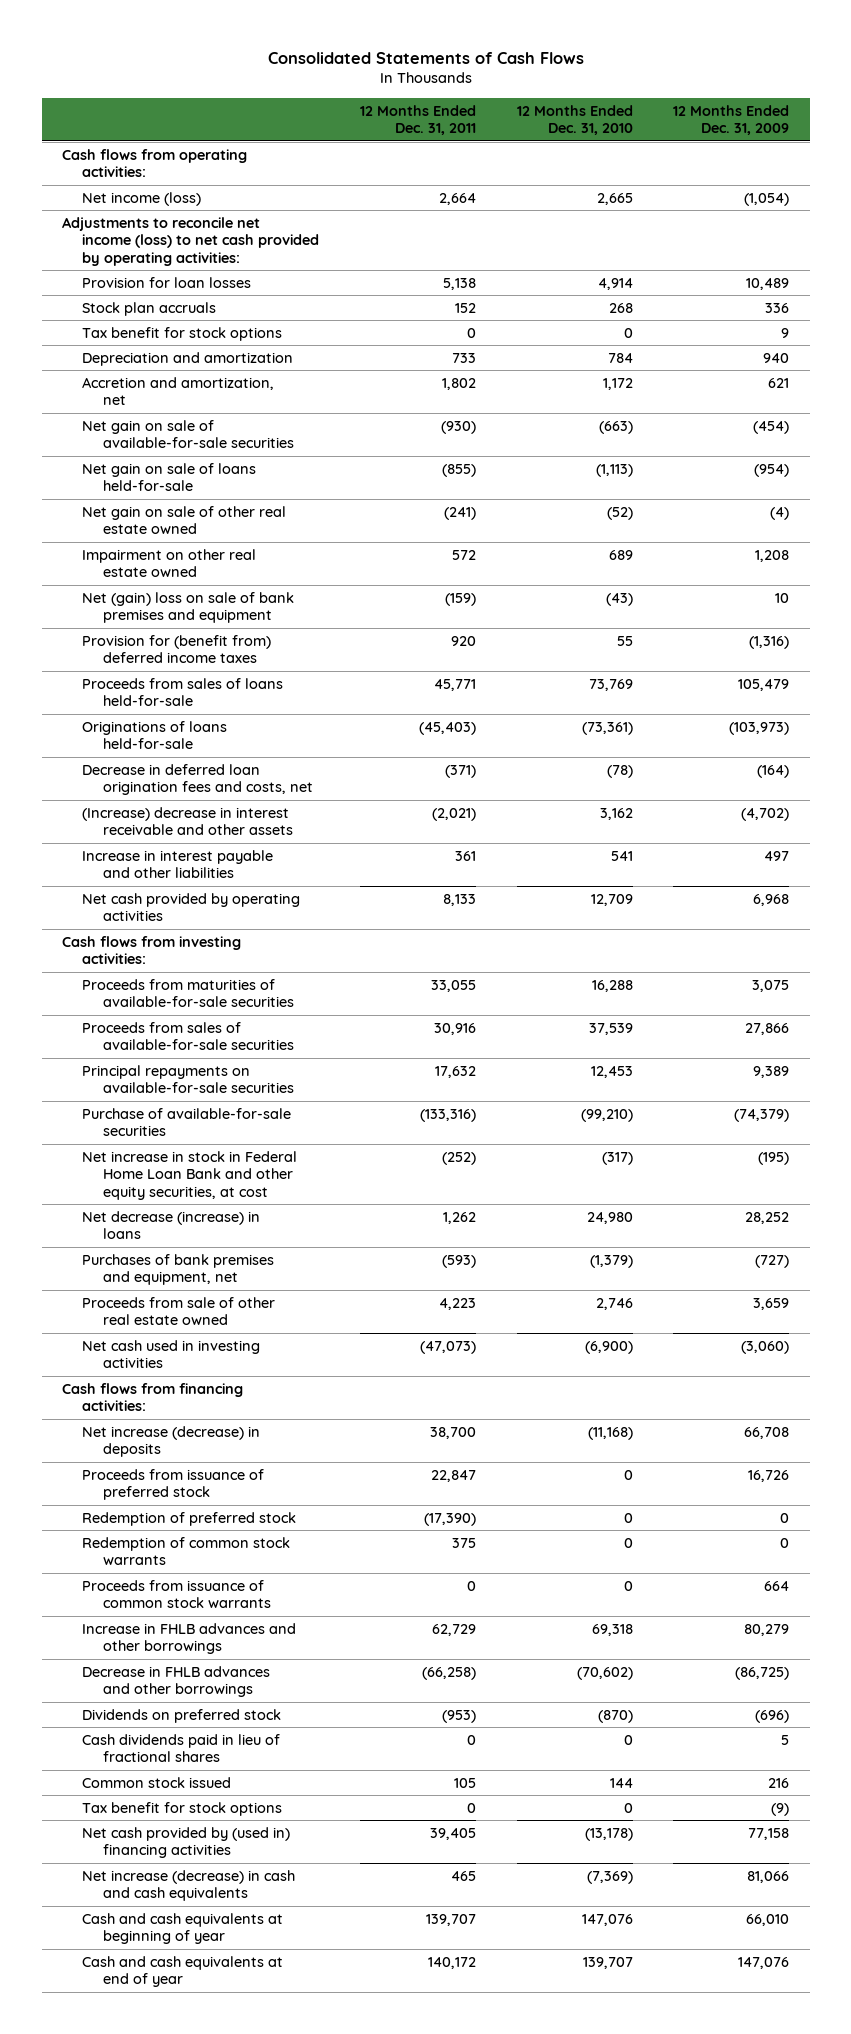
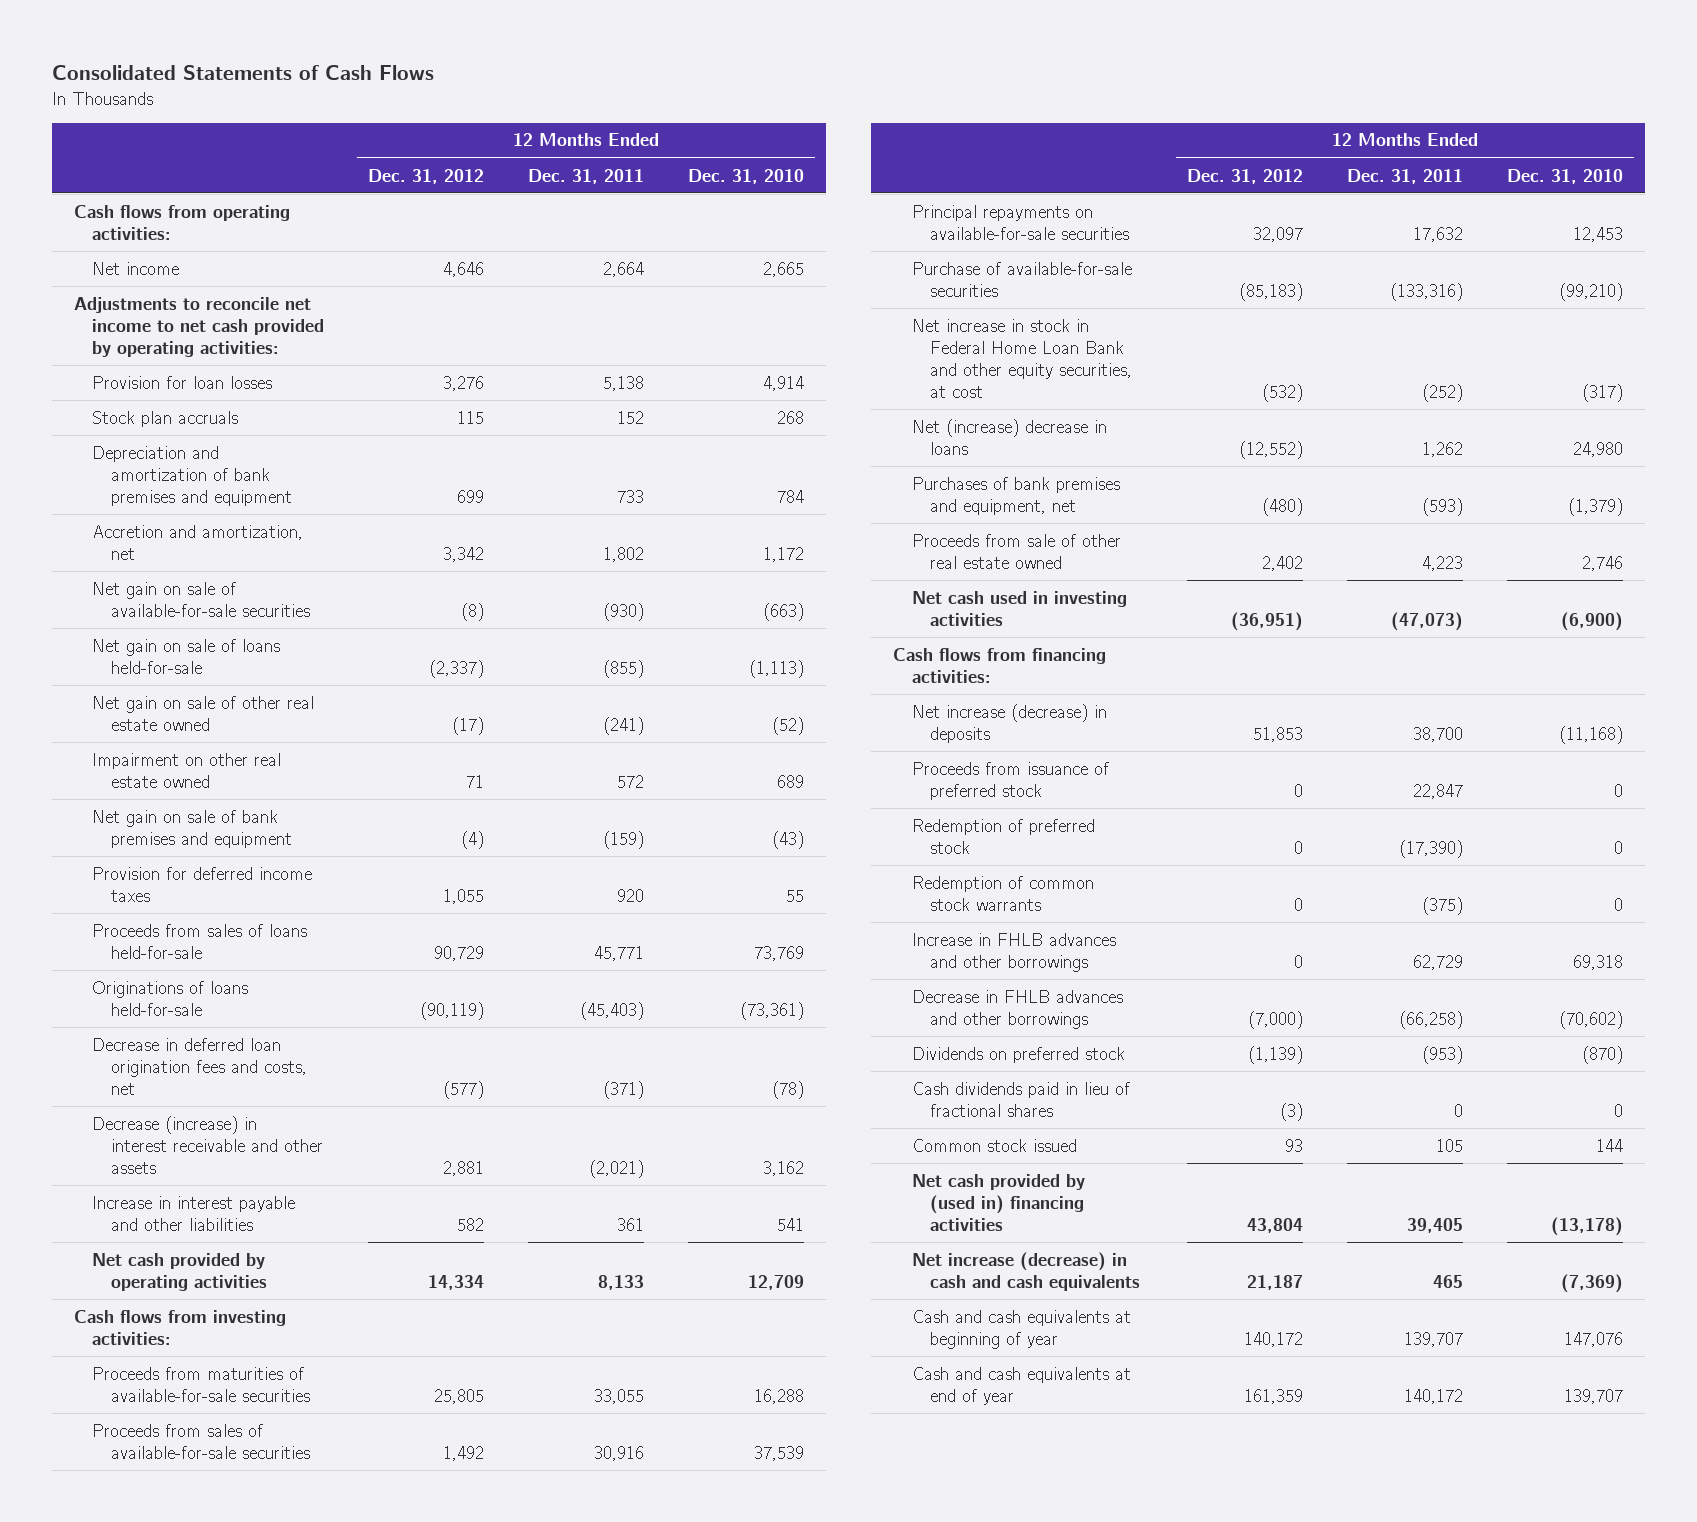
- | 12 Months Ended Dec. 31, 2011 | 12 Months Ended Dec. 31, 2010 | 12 Months Ended Dec. 31, 2009
+ | 12 Months Ended Dec. 31, 2012 | 12 Months Ended Dec. 31, 2011 | 12 Months Ended Dec. 31, 2010
- Net income (loss) | 2,664 | 2,665 | (1,054)
- Adjustments to reconcile net income (loss) to net cash provided by operating activities:
+ Net income | 4,646 | 2,664 | 2,665
+ Adjustments to reconcile net income to net cash provided by operating activities:
- Tax benefit for stock options | 0 | 0 | 9
- Depreciation and amortization | 733 | 784 | 940
+ Depreciation and amortization of bank premises and equipment | 699 | 733 | 784
- Net (gain) loss on sale of bank premises and equipment | (159) | (43) | 10
- Provision for (benefit from) deferred income taxes | 920 | 55 | (1,316)
+ Net gain on sale of bank premises and equipment | (4) | (159) | (43)
+ Provision for deferred income taxes | 1,055 | 920 | 55
- (Increase) decrease in interest receivable and other assets | (2,021) | 3,162 | (4,702)
+ Decrease (increase) in interest receivable and other assets | 2,881 | (2,021) | 3,162
- Net decrease (increase) in loans | 1,262 | 24,980 | 28,252
+ Net (increase) decrease in loans | (12,552) | 1,262 | 24,980
- Redemption of common stock warrants | 375 | 0 | 0
- Proceeds from issuance of common stock warrants | 0 | 0 | 664
+ Redemption of common stock warrants | 0 | (375) | 0
- Tax benefit for stock options | 0 | 0 | (9)

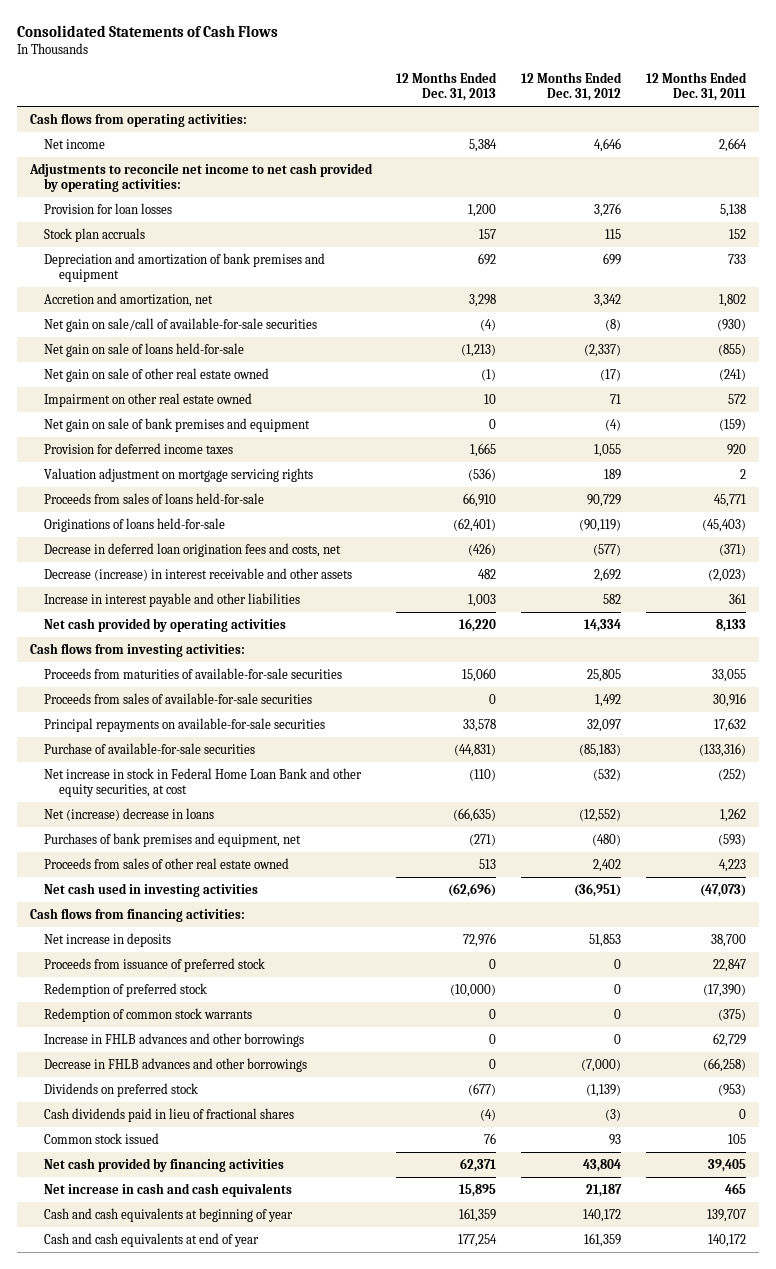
- | 12 Months Ended Dec. 31, 2012 | 12 Months Ended Dec. 31, 2011 | 12 Months Ended Dec. 31, 2010
+ | 12 Months Ended Dec. 31, 2013 | 12 Months Ended Dec. 31, 2012 | 12 Months Ended Dec. 31, 2011
- Net gain on sale of available-for-sale securities | (8) | (930) | (663)
+ Net gain on sale/call of available-for-sale securities | (4) | (8) | (930)
+ Valuation adjustment on mortgage servicing rights | (536) | 189 | 2
- Decrease (increase) in interest receivable and other assets | 2,881 | (2,021) | 3,162
+ Decrease (increase) in interest receivable and other assets | 482 | 2,692 | (2,023)
- Proceeds from sale of other real estate owned | 2,402 | 4,223 | 2,746
+ Proceeds from sales of other real estate owned | 513 | 2,402 | 4,223
- Net increase (decrease) in deposits | 51,853 | 38,700 | (11,168)
+ Net increase in deposits | 72,976 | 51,853 | 38,700
- Net cash provided by (used in) financing activities | 43,804 | 39,405 | (13,178)
- Net increase (decrease) in cash and cash equivalents | 21,187 | 465 | (7,369)
+ Net cash provided by financing activities | 62,371 | 43,804 | 39,405
+ Net increase in cash and cash equivalents | 15,895 | 21,187 | 465

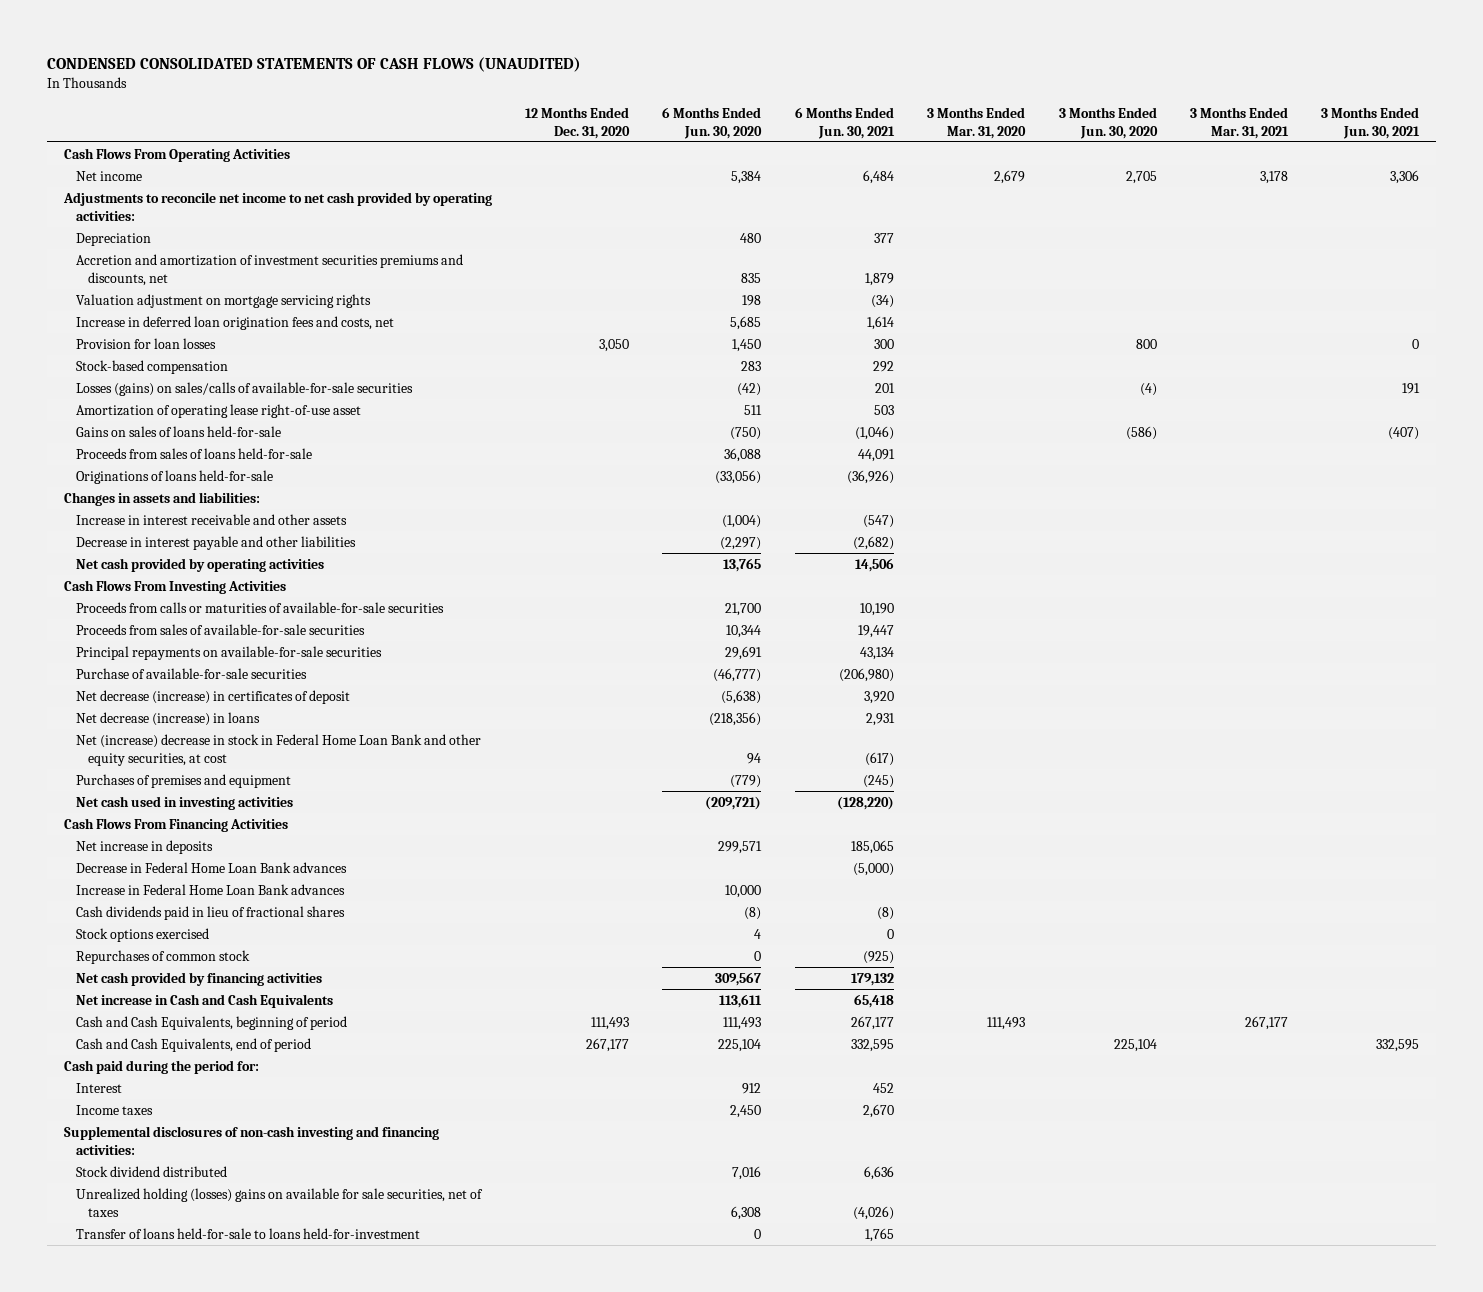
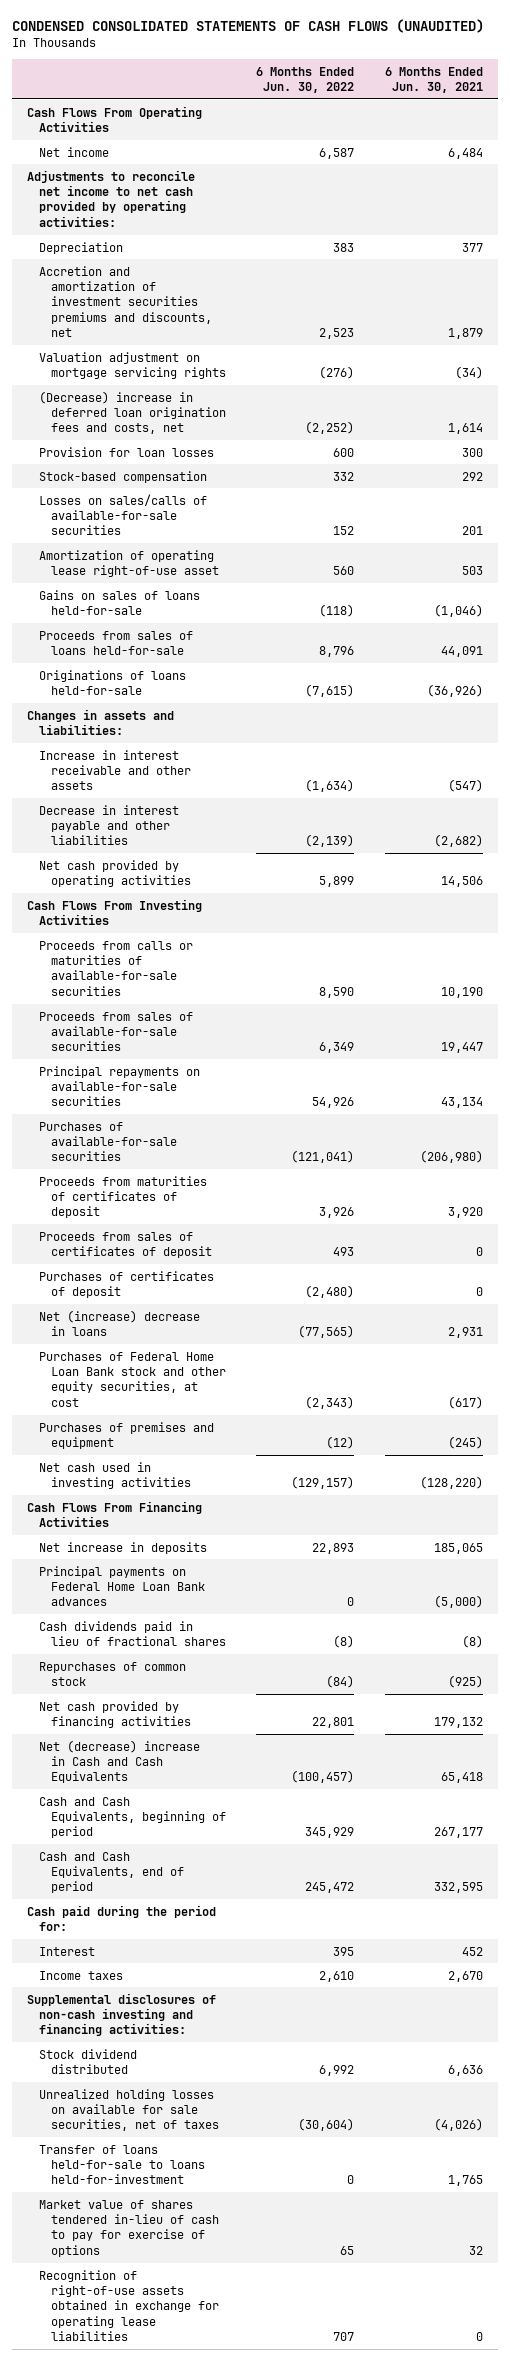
- | 12 Months Ended Dec. 31, 2020 | 6 Months Ended Jun. 30, 2020 | 6 Months Ended Jun. 30, 2021 | 3 Months Ended Mar. 31, 2020 | 3 Months Ended Jun. 30, 2020 | 3 Months Ended Mar. 31, 2021 | 3 Months Ended Jun. 30, 2021
+ | 6 Months Ended Jun. 30, 2022 | 6 Months Ended Jun. 30, 2021
- Increase in deferred loan origination fees and costs, net | | 5,685 | 1,614 | | | |
+ (Decrease) increase in deferred loan origination fees and costs, net | (2,252) | 1,614
- Losses (gains) on sales/calls of available-for-sale securities | | (42) | 201 | | (4) | | 191
+ Losses on sales/calls of available-for-sale securities | 152 | 201
- Purchase of available-for-sale securities | | (46,777) | (206,980) | | | |
- Net decrease (increase) in certificates of deposit | | (5,638) | 3,920 | | | |
- Net decrease (increase) in loans | | (218,356) | 2,931 | | | |
- Net (increase) decrease in stock in Federal Home Loan Bank and other equity securities, at cost | | 94 | (617) | | | |
+ Purchases of available-for-sale securities | (121,041) | (206,980)
+ Proceeds from maturities of certificates of deposit | 3,926 | 3,920
+ Proceeds from sales of certificates of deposit | 493 | 0
+ Purchases of certificates of deposit | (2,480) | 0
+ Net (increase) decrease in loans | (77,565) | 2,931
+ Purchases of Federal Home Loan Bank stock and other equity securities, at cost | (2,343) | (617)
- Decrease in Federal Home Loan Bank advances | | | (5,000) | | | |
- Increase in Federal Home Loan Bank advances | | 10,000 | | | | |
+ Principal payments on Federal Home Loan Bank advances | 0 | (5,000)
- Stock options exercised | | 4 | 0 | | | |
- Net increase in Cash and Cash Equivalents | | 113,611 | 65,418 | | | |
+ Net (decrease) increase in Cash and Cash Equivalents | (100,457) | 65,418
- Unrealized holding (losses) gains on available for sale securities, net of taxes | | 6,308 | (4,026) | | | |
+ Unrealized holding losses on available for sale securities, net of taxes | (30,604) | (4,026)
+ Market value of shares tendered in-lieu of cash to pay for exercise of options | 65 | 32
+ Recognition of right-of-use assets obtained in exchange for operating lease liabilities | 707 | 0

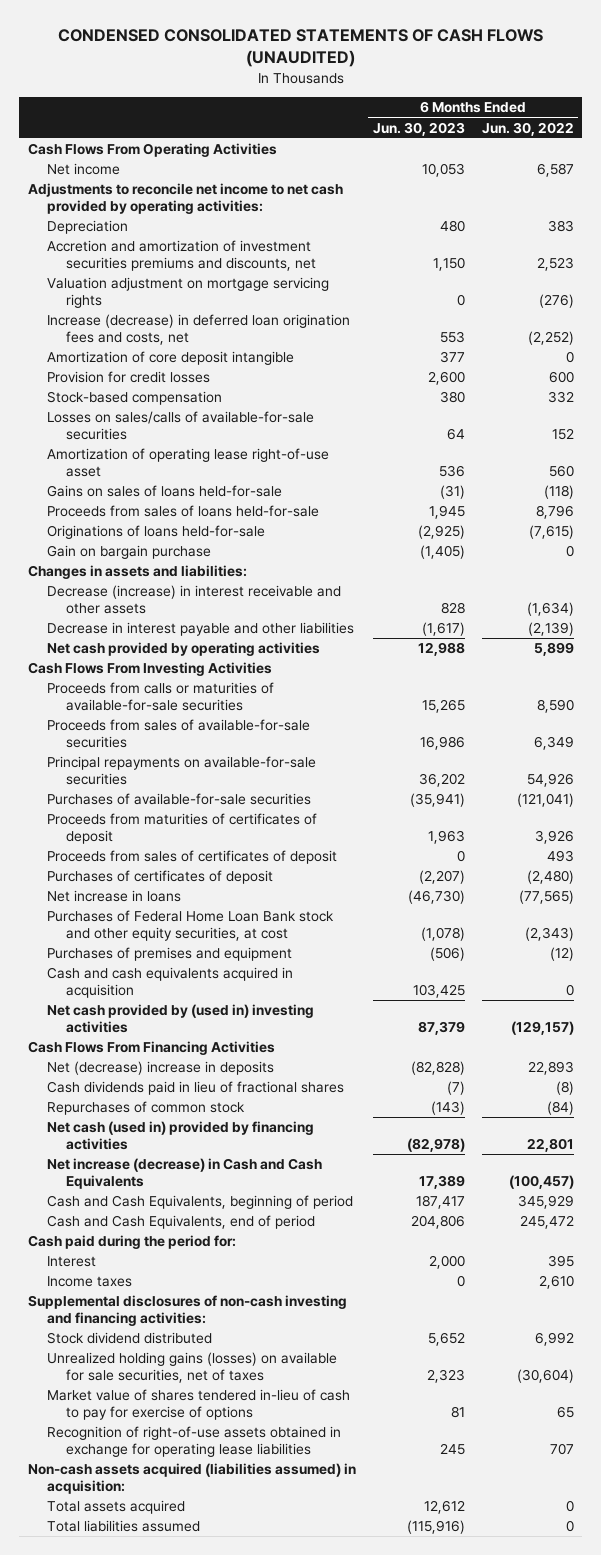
- | 6 Months Ended Jun. 30, 2022 | 6 Months Ended Jun. 30, 2021
+ | 6 Months Ended Jun. 30, 2023 | 6 Months Ended Jun. 30, 2022
- (Decrease) increase in deferred loan origination fees and costs, net | (2,252) | 1,614
- Provision for loan losses | 600 | 300
+ Increase (decrease) in deferred loan origination fees and costs, net | 553 | (2,252)
+ Amortization of core deposit intangible | 377 | 0
+ Provision for credit losses | 2,600 | 600
+ Gain on bargain purchase | (1,405) | 0
- Increase in interest receivable and other assets | (1,634) | (547)
+ Decrease (increase) in interest receivable and other assets | 828 | (1,634)
- Net (increase) decrease in loans | (77,565) | 2,931
+ Net increase in loans | (46,730) | (77,565)
- Net cash used in investing activities | (129,157) | (128,220)
+ Cash and cash equivalents acquired in acquisition | 103,425 | 0
+ Net cash provided by (used in) investing activities | 87,379 | (129,157)
- Net increase in deposits | 22,893 | 185,065
- Principal payments on Federal Home Loan Bank advances | 0 | (5,000)
+ Net (decrease) increase in deposits | (82,828) | 22,893
- Net cash provided by financing activities | 22,801 | 179,132
- Net (decrease) increase in Cash and Cash Equivalents | (100,457) | 65,418
+ Net cash (used in) provided by financing activities | (82,978) | 22,801
+ Net increase (decrease) in Cash and Cash Equivalents | 17,389 | (100,457)
- Unrealized holding losses on available for sale securities, net of taxes | (30,604) | (4,026)
- Transfer of loans held-for-sale to loans held-for-investment | 0 | 1,765
+ Unrealized holding gains (losses) on available for sale securities, net of taxes | 2,323 | (30,604)
+ Non-cash assets acquired (liabilities assumed) in acquisition:
+ Total assets acquired | 12,612 | 0
+ Total liabilities assumed | (115,916) | 0

